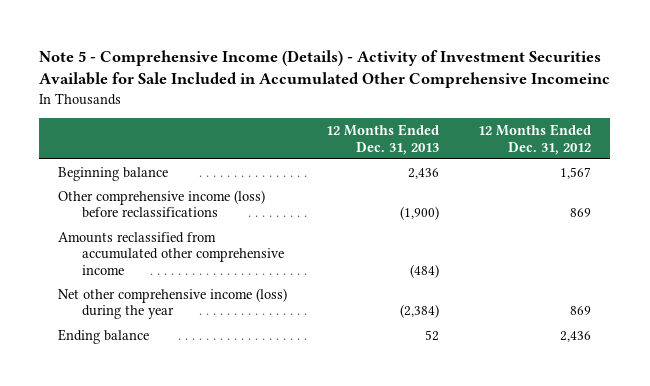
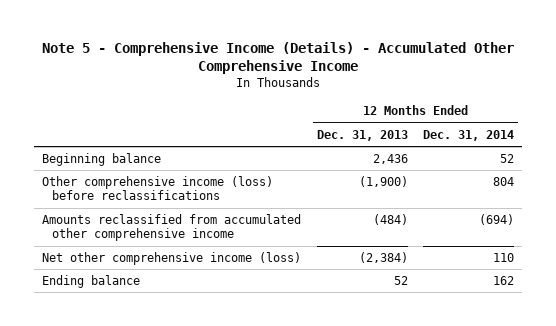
- Note 5 - Comprehensive Income (Details) - Activity of Investment Securities Available for Sale Included in Accumulated Other Comprehensive Incomeinc
+ Note 5 - Comprehensive Income (Details) - Accumulated Other Comprehensive Income
- | 12 Months Ended Dec. 31, 2013 | 12 Months Ended Dec. 31, 2012
+ | 12 Months Ended Dec. 31, 2013 | 12 Months Ended Dec. 31, 2014
- Net other comprehensive income (loss) during the year | (2,384) | 869
+ Net other comprehensive income (loss) | (2,384) | 110

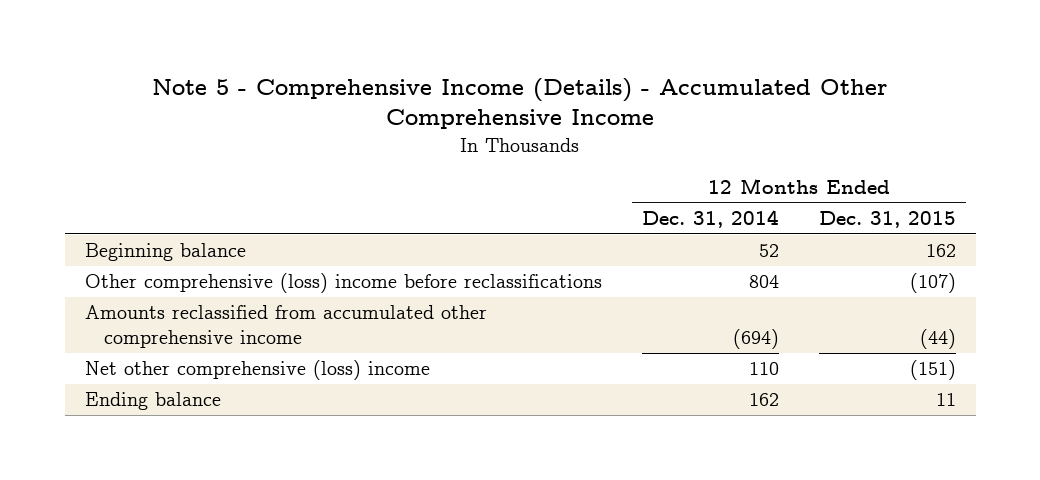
- | 12 Months Ended Dec. 31, 2013 | 12 Months Ended Dec. 31, 2014
+ | 12 Months Ended Dec. 31, 2014 | 12 Months Ended Dec. 31, 2015
- Other comprehensive income (loss) before reclassifications | (1,900) | 804
+ Other comprehensive (loss) income before reclassifications | 804 | (107)
- Net other comprehensive income (loss) | (2,384) | 110
+ Net other comprehensive (loss) income | 110 | (151)

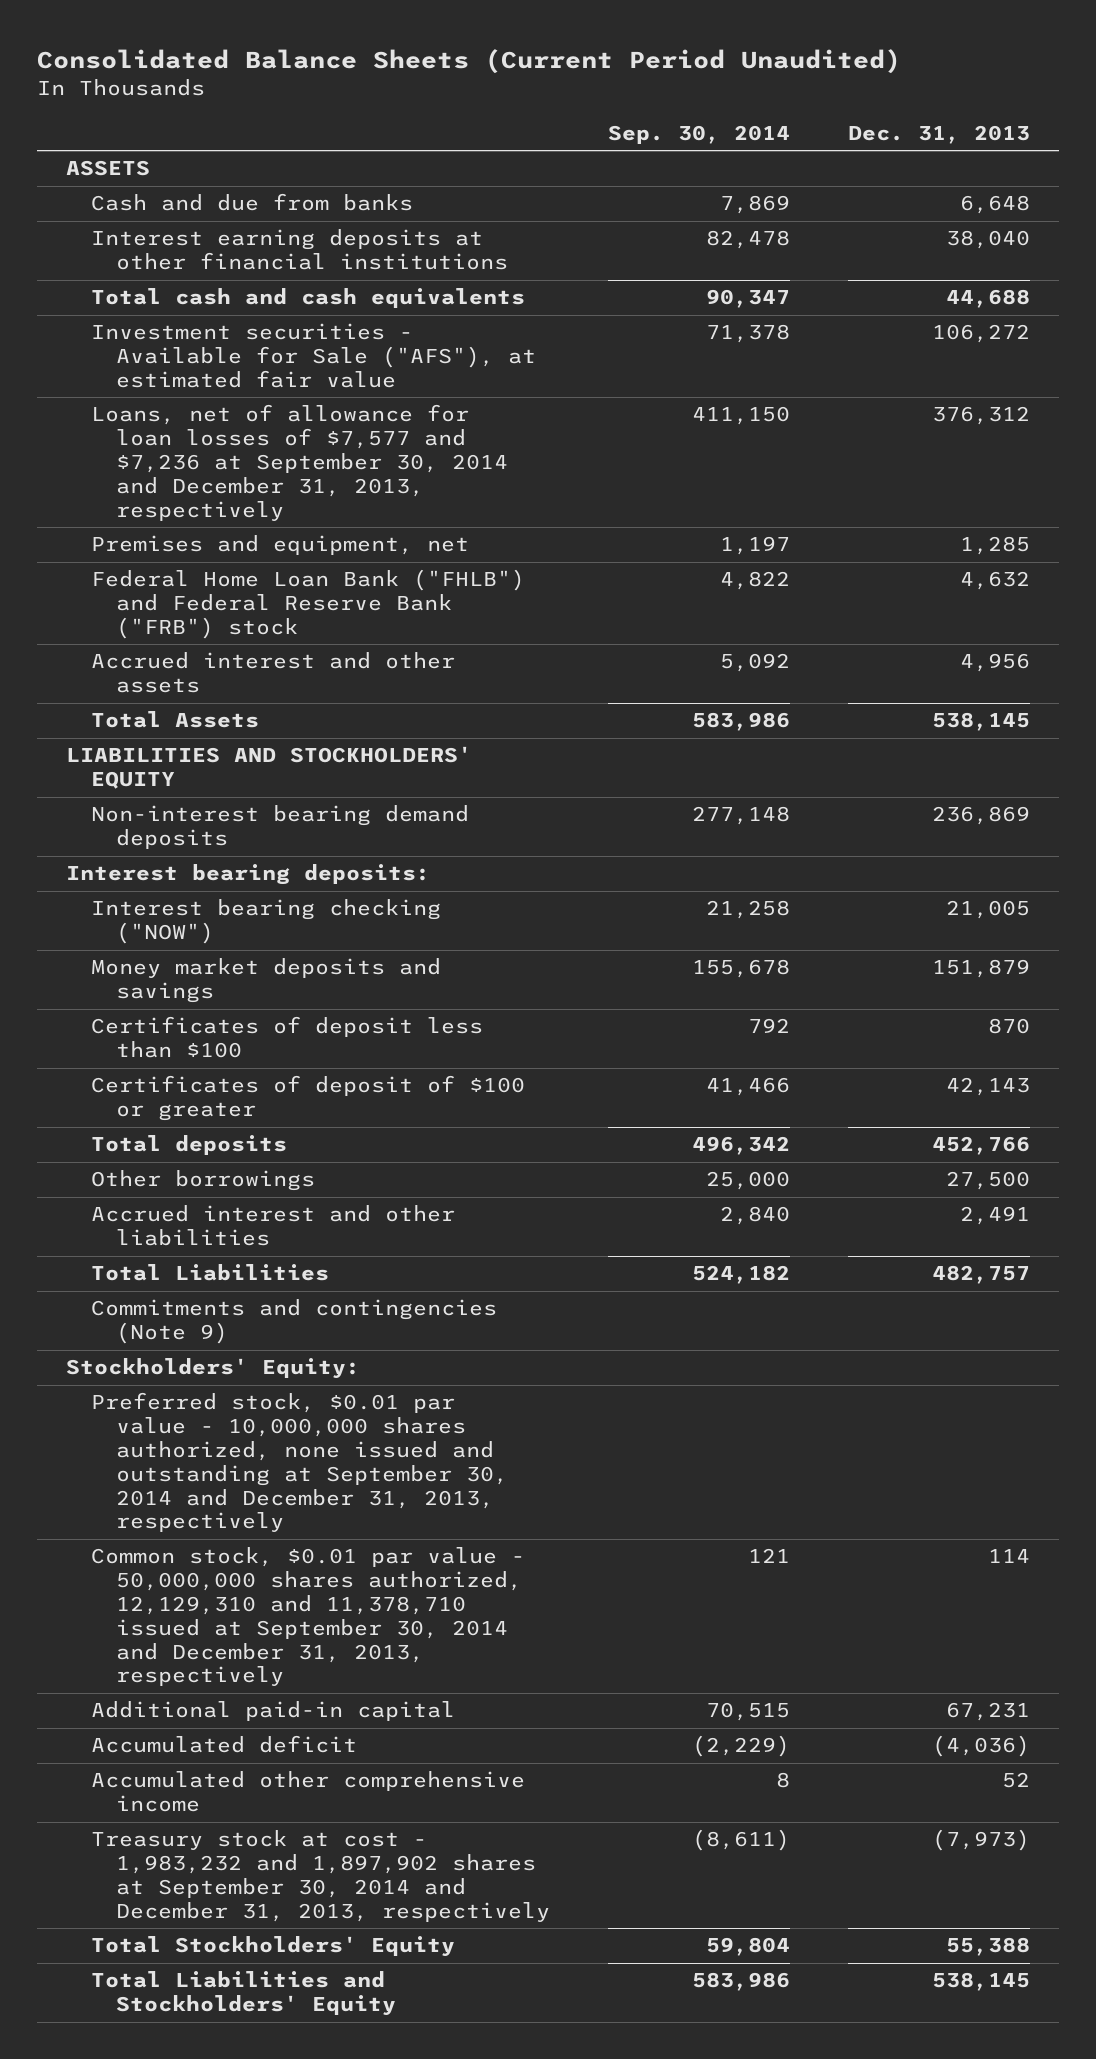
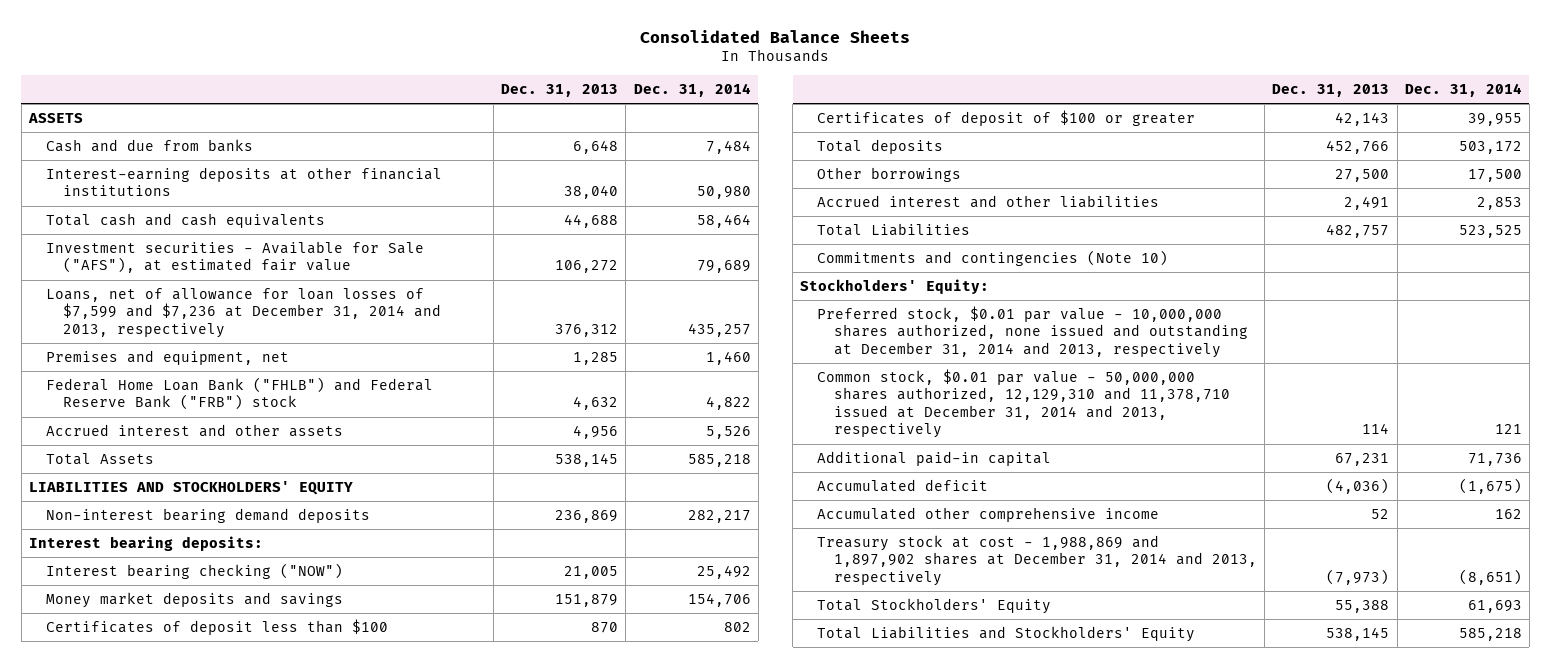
- Consolidated Balance Sheets (Current Period Unaudited)
+ Consolidated Balance Sheets
- | Sep. 30, 2014 | Dec. 31, 2013
+ | Dec. 31, 2013 | Dec. 31, 2014
- Interest earning deposits at other financial institutions | 82,478 | 38,040
+ Interest-earning deposits at other financial institutions | 38,040 | 50,980
- Loans, net of allowance for loan losses of $7,577 and $7,236 at September 30, 2014 and December 31, 2013, respectively | 411,150 | 376,312
+ Loans, net of allowance for loan losses of $7,599 and $7,236 at December 31, 2014 and 2013, respectively | 376,312 | 435,257
- Commitments and contingencies (Note 9)
+ Commitments and contingencies (Note 10)
- Preferred stock, $0.01 par value - 10,000,000 shares authorized, none issued and outstanding at September 30, 2014 and December 31, 2013, respectively
- Common stock, $0.01 par value - 50,000,000 shares authorized, 12,129,310 and 11,378,710 issued at September 30, 2014 and December 31, 2013, respectively | 121 | 114
+ Preferred stock, $0.01 par value - 10,000,000 shares authorized, none issued and outstanding at December 31, 2014 and 2013, respectively
+ Common stock, $0.01 par value - 50,000,000 shares authorized, 12,129,310 and 11,378,710 issued at December 31, 2014 and 2013, respectively | 114 | 121
- Treasury stock at cost - 1,983,232 and 1,897,902 shares at September 30, 2014 and December 31, 2013, respectively | (8,611) | (7,973)
+ Treasury stock at cost - 1,988,869 and 1,897,902 shares at December 31, 2014 and 2013, respectively | (7,973) | (8,651)

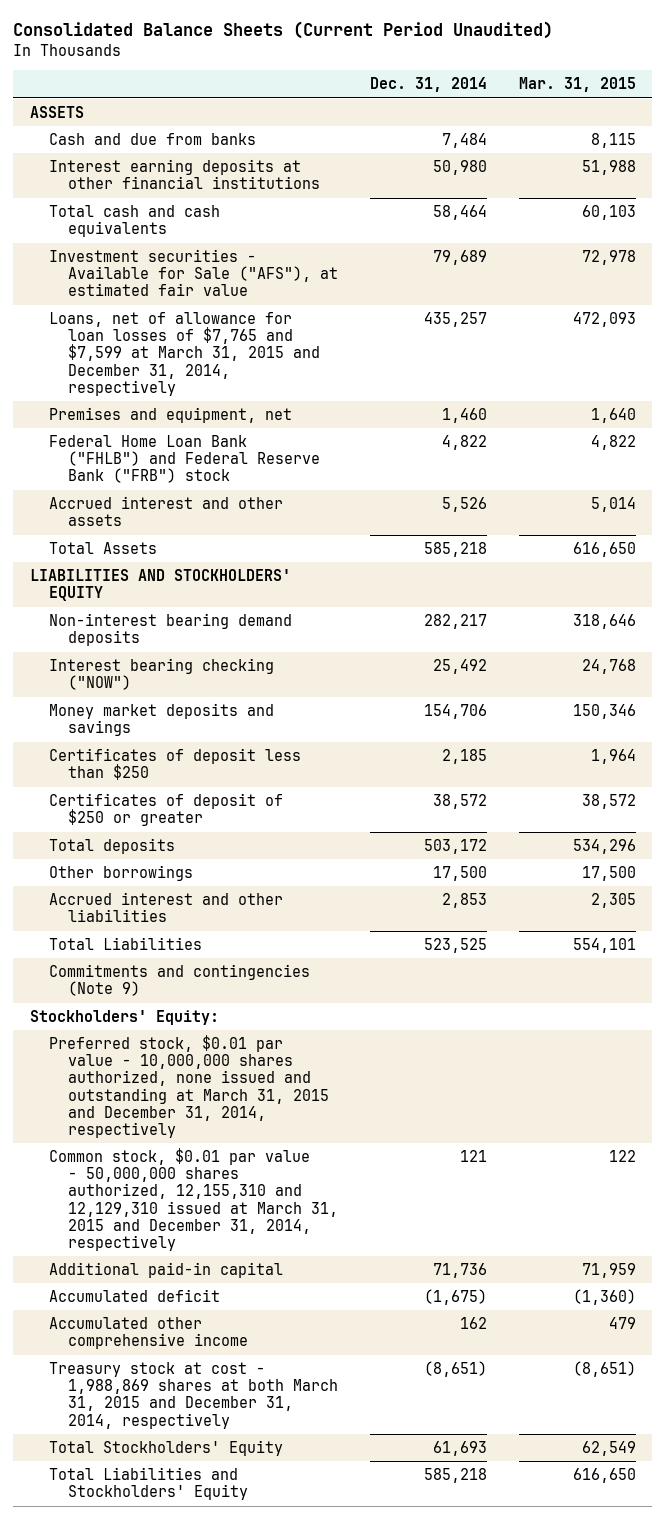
- Consolidated Balance Sheets
+ Consolidated Balance Sheets (Current Period Unaudited)
- | Dec. 31, 2013 | Dec. 31, 2014
+ | Dec. 31, 2014 | Mar. 31, 2015
- Interest-earning deposits at other financial institutions | 38,040 | 50,980
+ Interest earning deposits at other financial institutions | 50,980 | 51,988
- Loans, net of allowance for loan losses of $7,599 and $7,236 at December 31, 2014 and 2013, respectively | 376,312 | 435,257
+ Loans, net of allowance for loan losses of $7,765 and $7,599 at March 31, 2015 and December 31, 2014, respectively | 435,257 | 472,093
- Interest bearing deposits:
- Certificates of deposit less than $100 | 870 | 802
- Certificates of deposit of $100 or greater | 42,143 | 39,955
+ Certificates of deposit less than $250 | 2,185 | 1,964
+ Certificates of deposit of $250 or greater | 38,572 | 38,572
- Commitments and contingencies (Note 10)
+ Commitments and contingencies (Note 9)
- Preferred stock, $0.01 par value - 10,000,000 shares authorized, none issued and outstanding at December 31, 2014 and 2013, respectively
- Common stock, $0.01 par value - 50,000,000 shares authorized, 12,129,310 and 11,378,710 issued at December 31, 2014 and 2013, respectively | 114 | 121
+ Preferred stock, $0.01 par value - 10,000,000 shares authorized, none issued and outstanding at March 31, 2015 and December 31, 2014, respectively
+ Common stock, $0.01 par value - 50,000,000 shares authorized, 12,155,310 and 12,129,310 issued at March 31, 2015 and December 31, 2014, respectively | 121 | 122
- Treasury stock at cost - 1,988,869 and 1,897,902 shares at December 31, 2014 and 2013, respectively | (7,973) | (8,651)
+ Treasury stock at cost - 1,988,869 shares at both March 31, 2015 and December 31, 2014, respectively | (8,651) | (8,651)

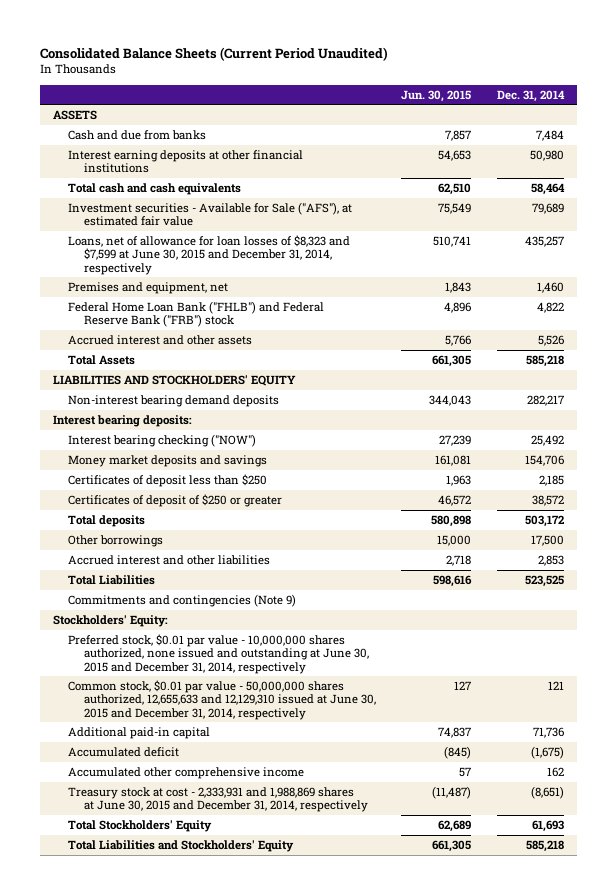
- | Dec. 31, 2014 | Mar. 31, 2015
+ | Jun. 30, 2015 | Dec. 31, 2014
- Loans, net of allowance for loan losses of $7,765 and $7,599 at March 31, 2015 and December 31, 2014, respectively | 435,257 | 472,093
+ Loans, net of allowance for loan losses of $8,323 and $7,599 at June 30, 2015 and December 31, 2014, respectively | 510,741 | 435,257
+ Interest bearing deposits:
- Preferred stock, $0.01 par value - 10,000,000 shares authorized, none issued and outstanding at March 31, 2015 and December 31, 2014, respectively
- Common stock, $0.01 par value - 50,000,000 shares authorized, 12,155,310 and 12,129,310 issued at March 31, 2015 and December 31, 2014, respectively | 121 | 122
+ Preferred stock, $0.01 par value - 10,000,000 shares authorized, none issued and outstanding at June 30, 2015 and December 31, 2014, respectively
+ Common stock, $0.01 par value - 50,000,000 shares authorized, 12,655,633 and 12,129,310 issued at June 30, 2015 and December 31, 2014, respectively | 127 | 121
- Treasury stock at cost - 1,988,869 shares at both March 31, 2015 and December 31, 2014, respectively | (8,651) | (8,651)
+ Treasury stock at cost - 2,333,931 and 1,988,869 shares at June 30, 2015 and December 31, 2014, respectively | (11,487) | (8,651)

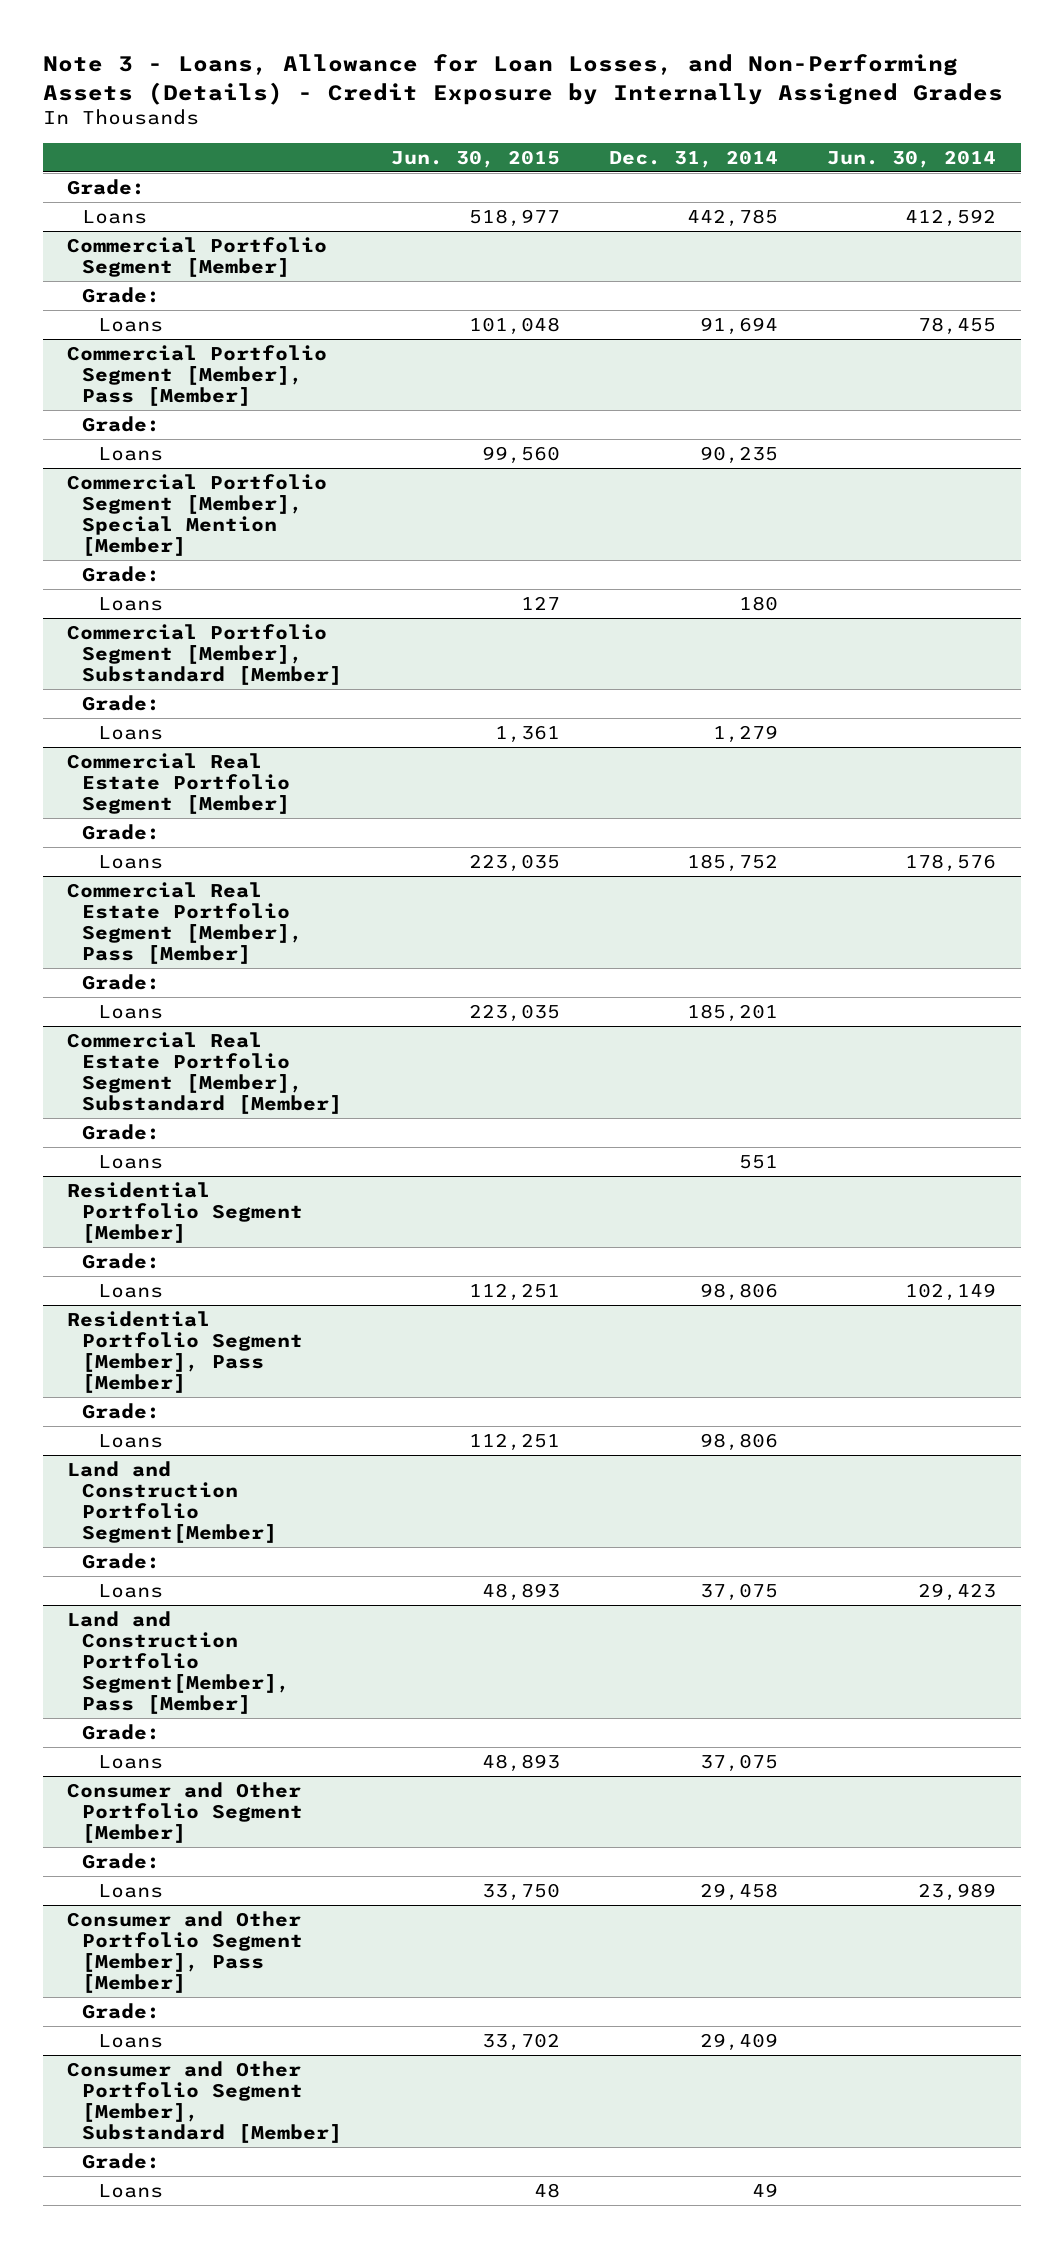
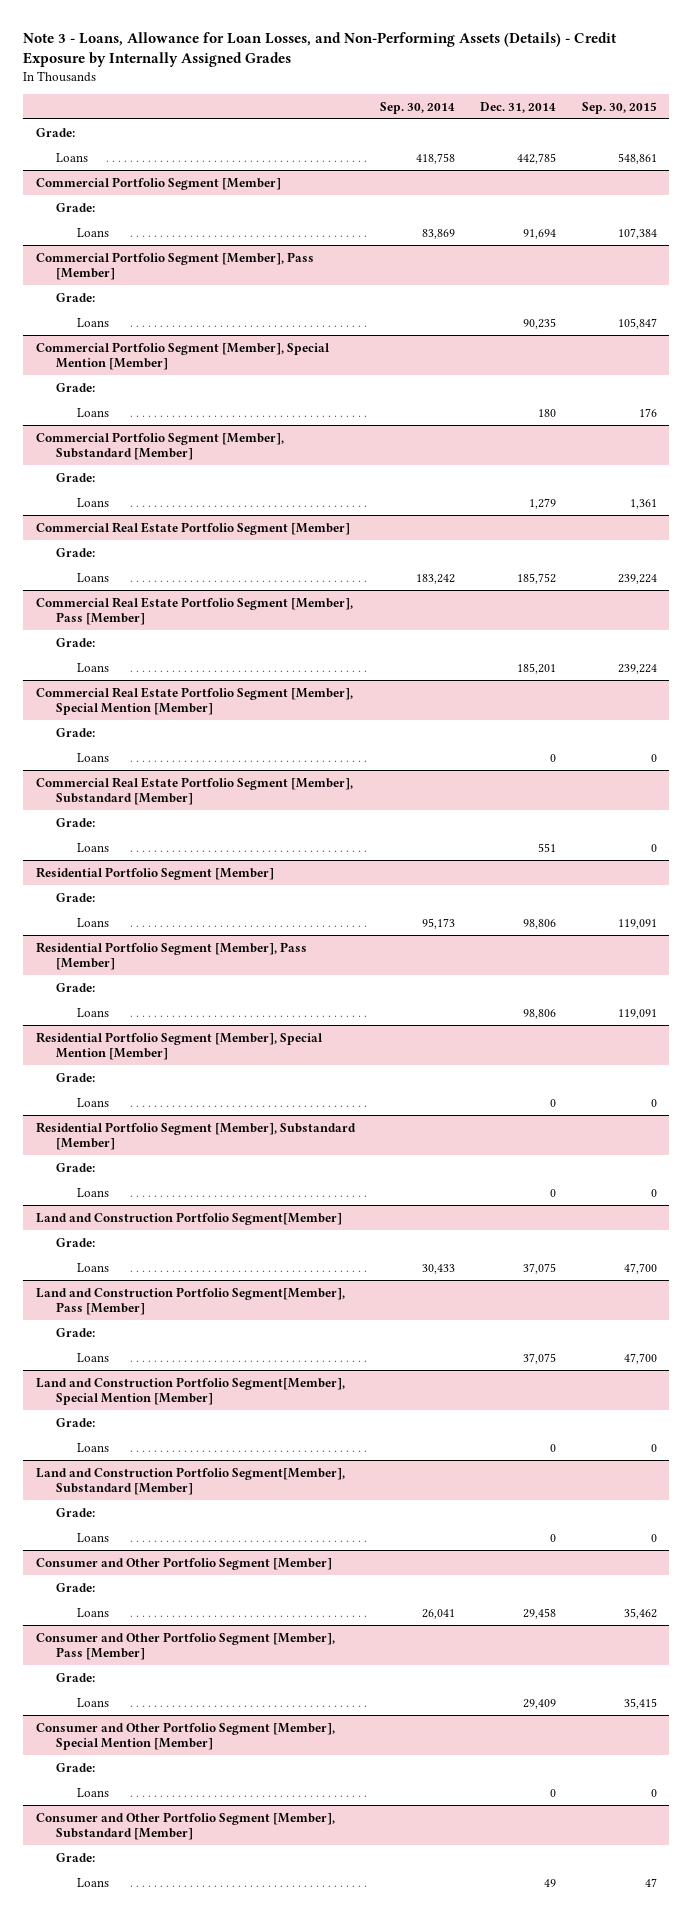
- | Jun. 30, 2015 | Dec. 31, 2014 | Jun. 30, 2014
+ | Sep. 30, 2014 | Dec. 31, 2014 | Sep. 30, 2015
+ Commercial Real Estate Portfolio Segment [Member], Special Mention [Member]
+ Grade:
+ Loans | | 0 | 0
+ Residential Portfolio Segment [Member], Special Mention [Member]
+ Grade:
+ Loans | | 0 | 0
+ Residential Portfolio Segment [Member], Substandard [Member]
+ Grade:
+ Loans | | 0 | 0
+ Land and Construction Portfolio Segment[Member], Special Mention [Member]
+ Grade:
+ Loans | | 0 | 0
+ Land and Construction Portfolio Segment[Member], Substandard [Member]
+ Grade:
+ Loans | | 0 | 0
+ Consumer and Other Portfolio Segment [Member], Special Mention [Member]
+ Grade:
+ Loans | | 0 | 0

